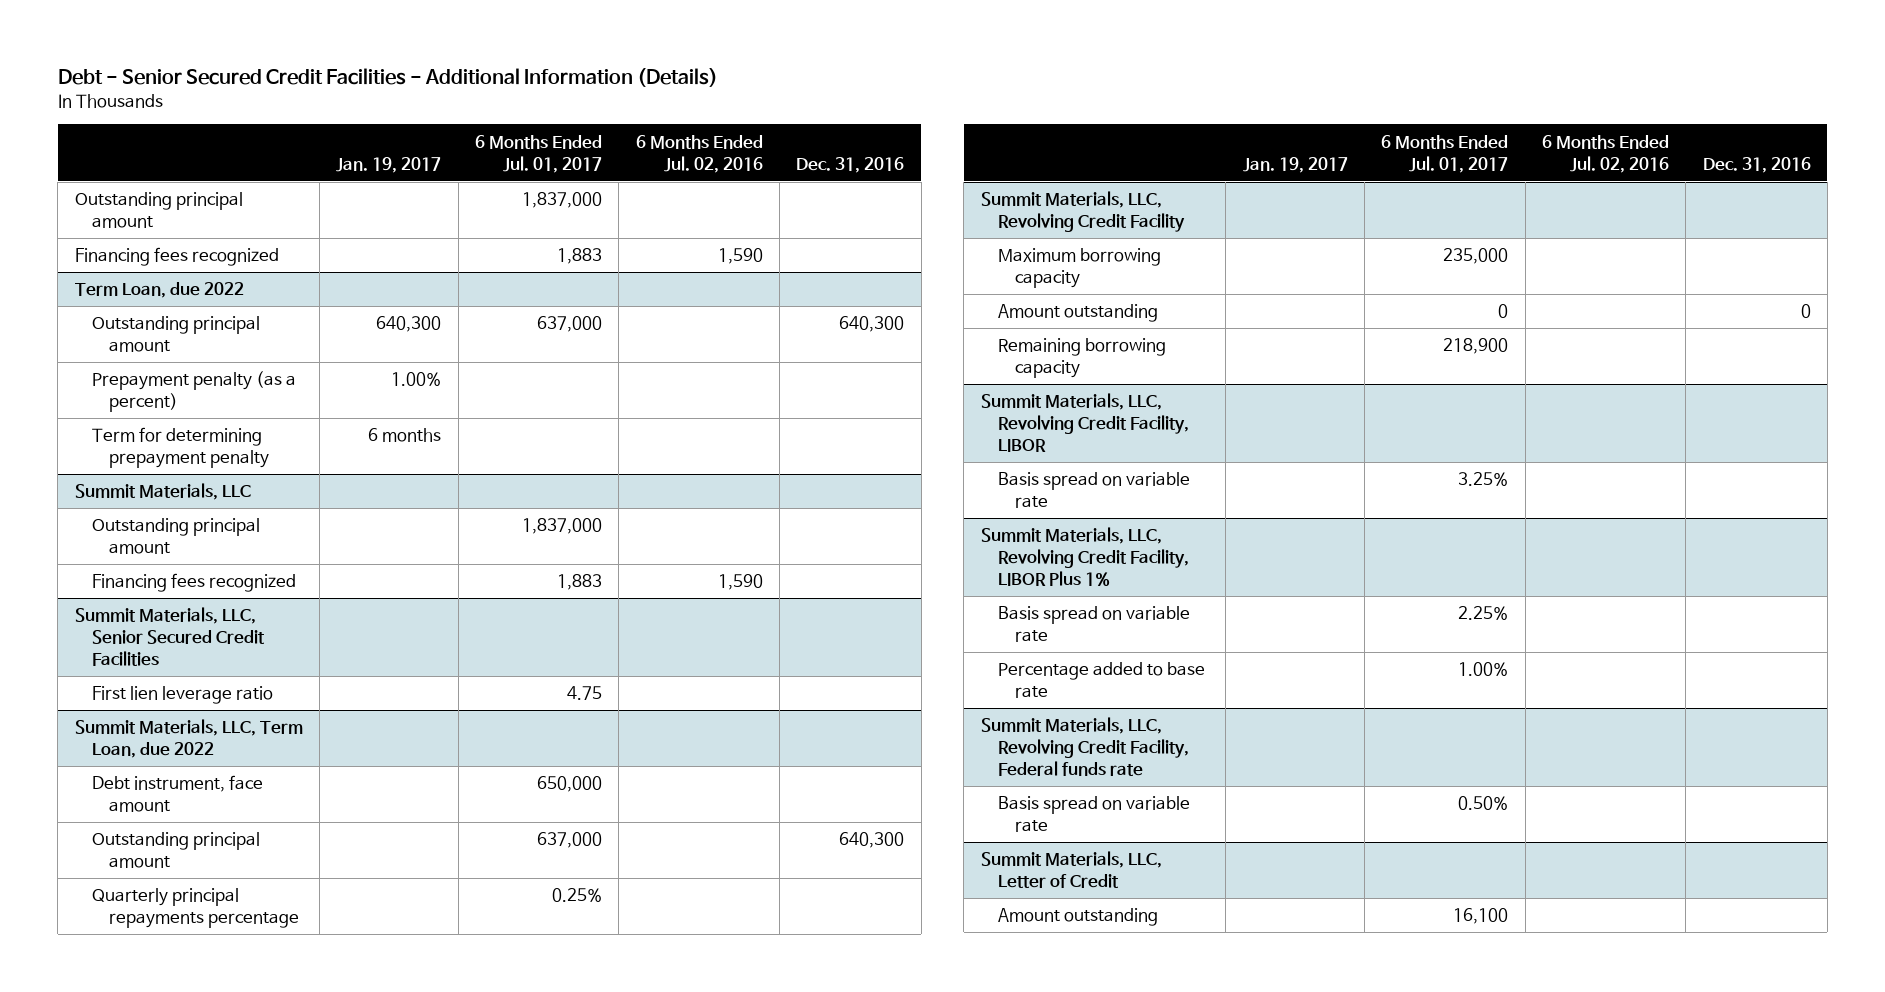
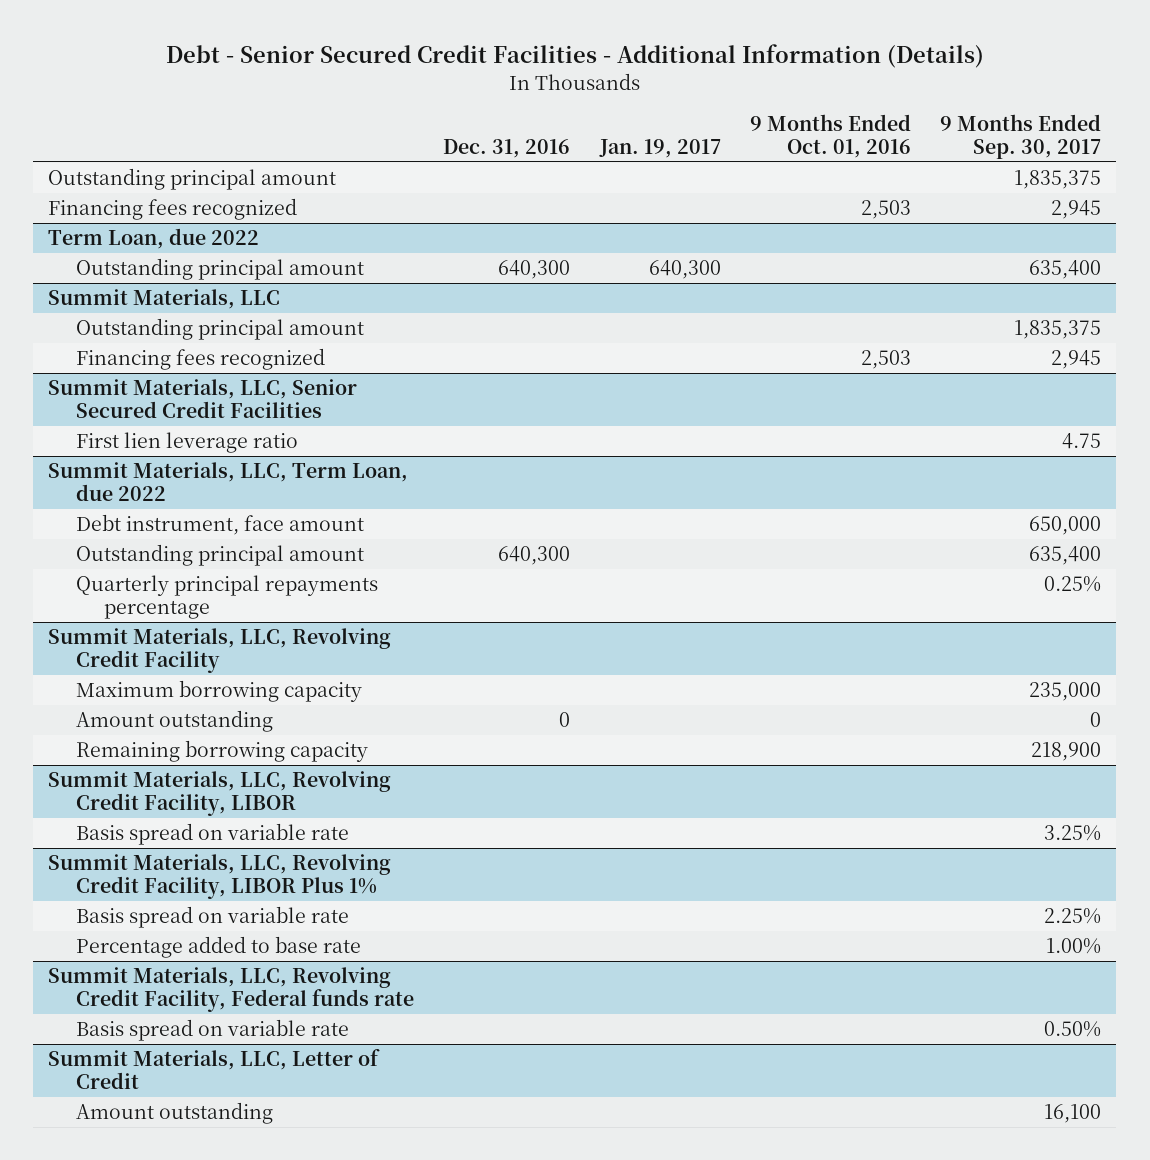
- | Jan. 19, 2017 | 6 Months Ended Jul. 01, 2017 | 6 Months Ended Jul. 02, 2016 | Dec. 31, 2016
+ | Dec. 31, 2016 | Jan. 19, 2017 | 9 Months Ended Oct. 01, 2016 | 9 Months Ended Sep. 30, 2017
@ Term Loan, due 2022
- Prepayment penalty (as a percent) | 1.00% | | |
- Term for determining prepayment penalty | 6 months | | |

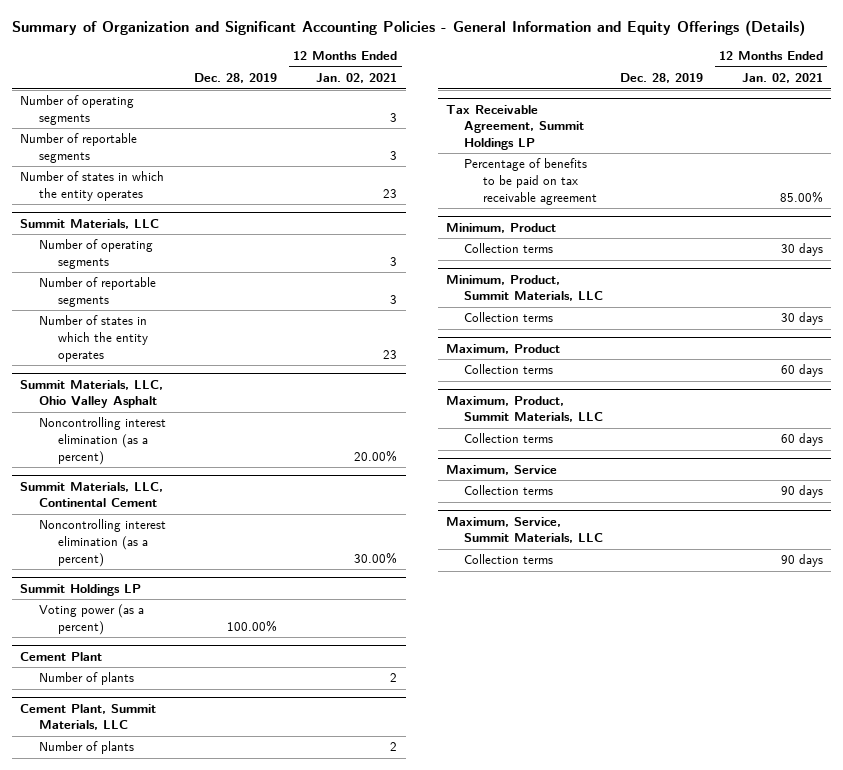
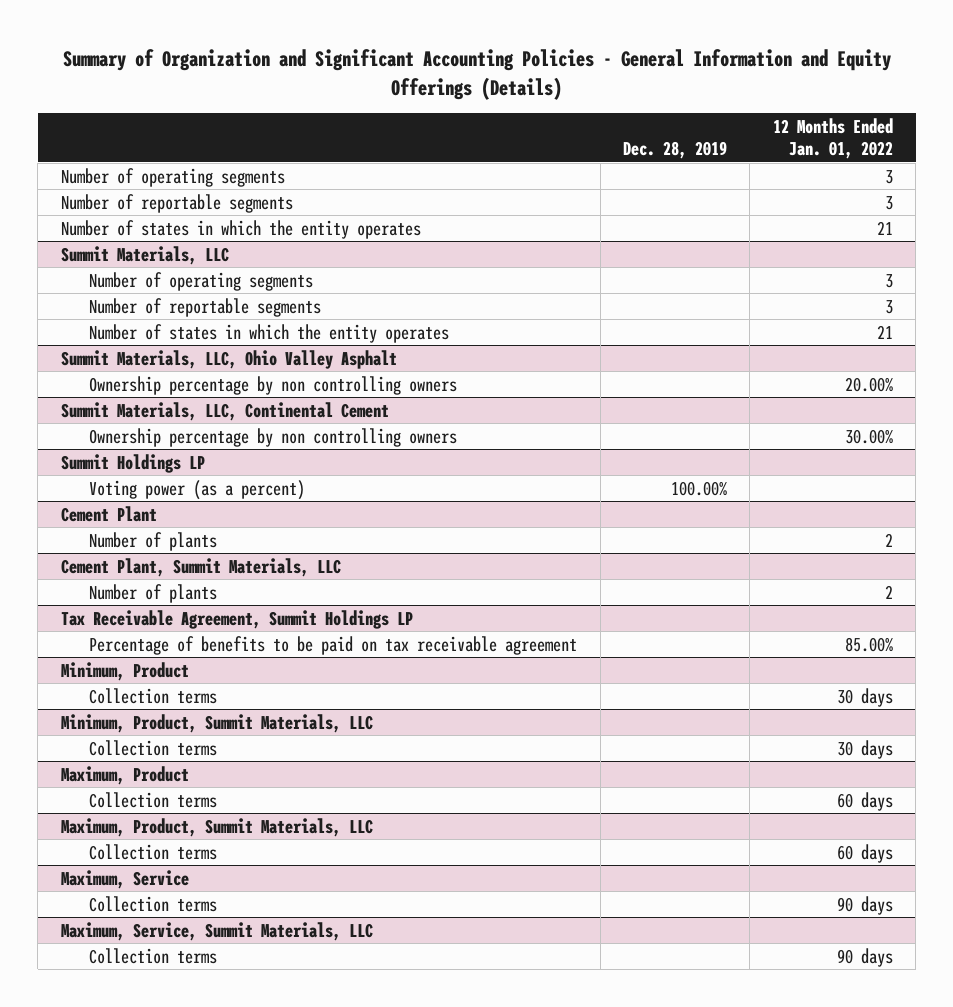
- | Dec. 28, 2019 | 12 Months Ended Jan. 02, 2021
+ | Dec. 28, 2019 | 12 Months Ended Jan. 01, 2022
@ Summit Materials, LLC, Ohio Valley Asphalt
- Noncontrolling interest elimination (as a percent) | | 20.00%
+ Ownership percentage by non controlling owners | | 20.00%
@ Summit Materials, LLC, Continental Cement
- Noncontrolling interest elimination (as a percent) | | 30.00%
+ Ownership percentage by non controlling owners | | 30.00%

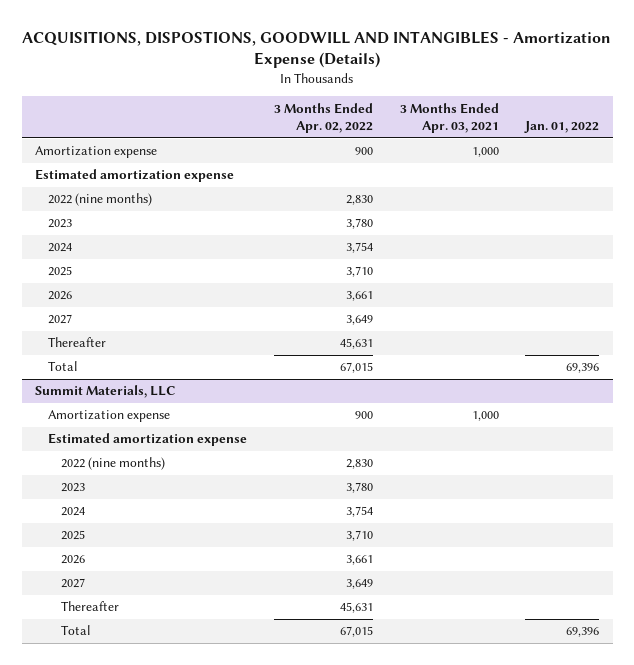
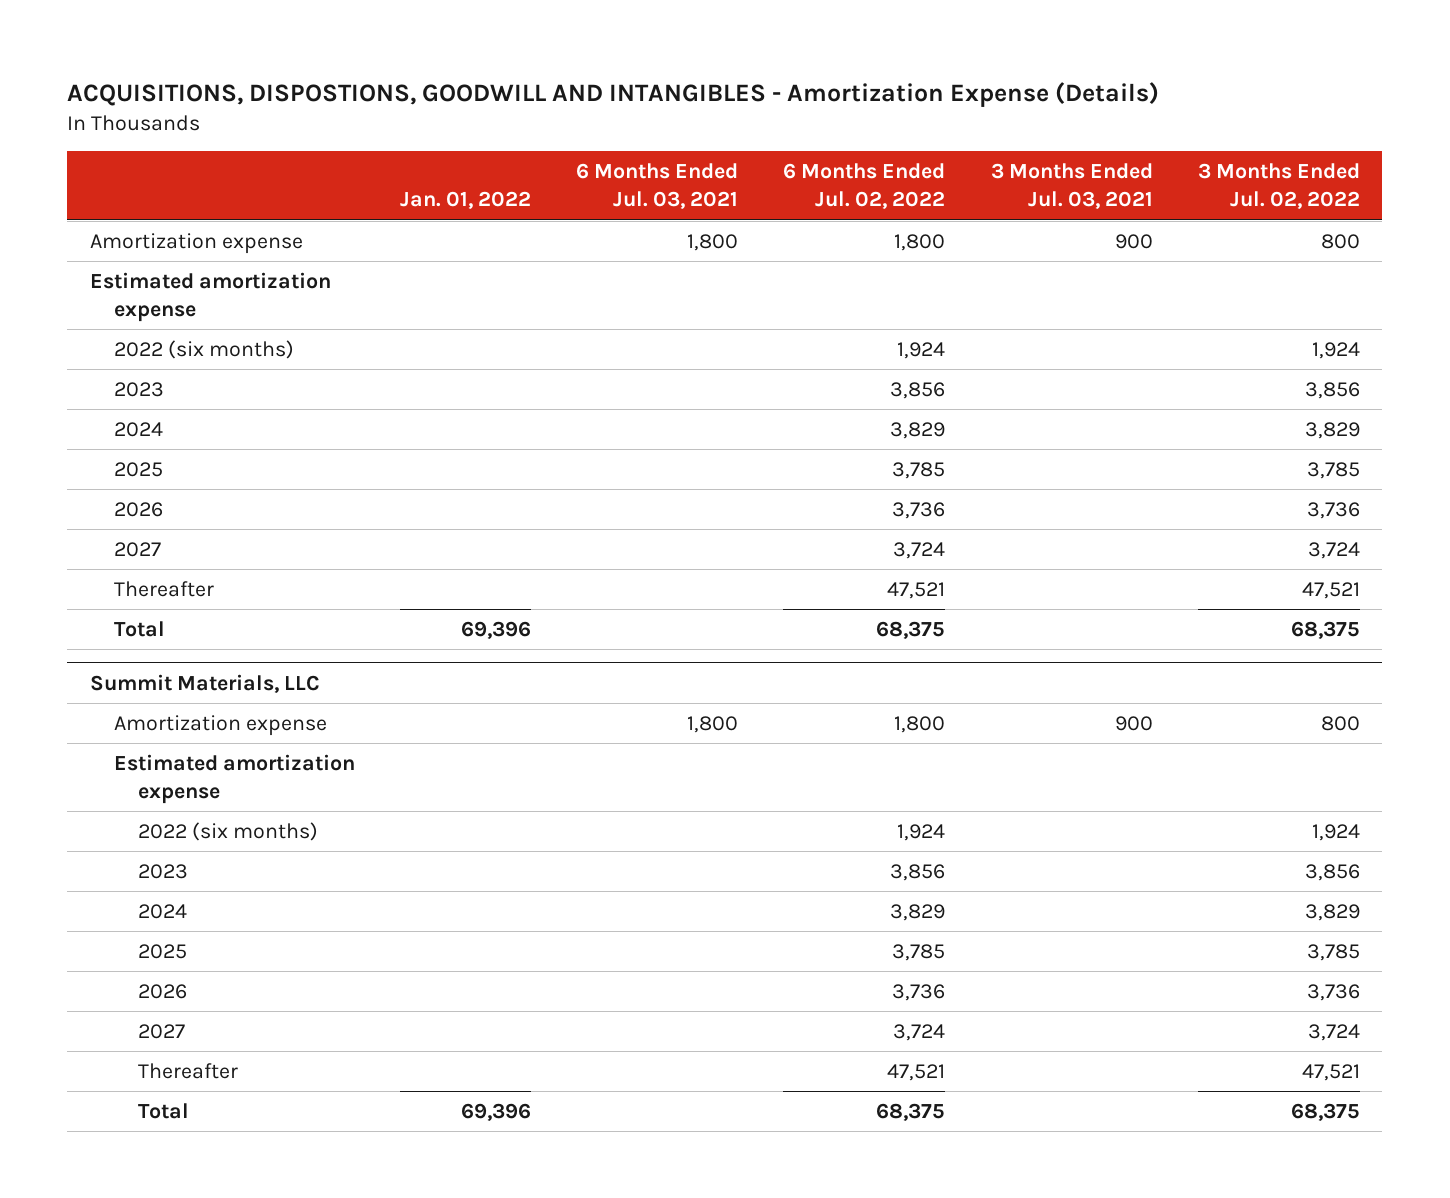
- | 3 Months Ended Apr. 02, 2022 | 3 Months Ended Apr. 03, 2021 | Jan. 01, 2022
+ | Jan. 01, 2022 | 6 Months Ended Jul. 03, 2021 | 6 Months Ended Jul. 02, 2022 | 3 Months Ended Jul. 03, 2021 | 3 Months Ended Jul. 02, 2022
- 2022 (nine months) | 2,830 | |
+ 2022 (six months) | | | 1,924 | | 1,924
@ Summit Materials, LLC
- 2022 (nine months) | 2,830 | |
+ 2022 (six months) | | | 1,924 | | 1,924

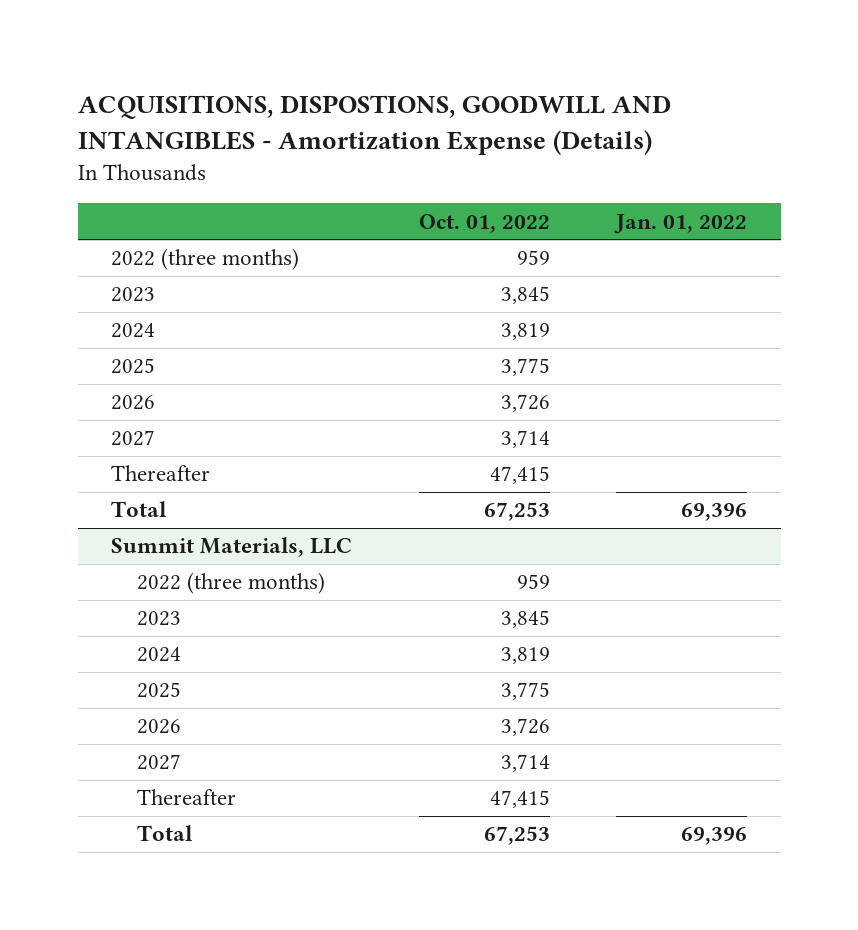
- | Jan. 01, 2022 | 6 Months Ended Jul. 03, 2021 | 6 Months Ended Jul. 02, 2022 | 3 Months Ended Jul. 03, 2021 | 3 Months Ended Jul. 02, 2022
+ | Oct. 01, 2022 | Jan. 01, 2022
- Amortization expense | | 1,800 | 1,800 | 900 | 800
- Estimated amortization expense
- 2022 (six months) | | | 1,924 | | 1,924
+ 2022 (three months) | 959 |
@ Summit Materials, LLC
- Amortization expense | | 1,800 | 1,800 | 900 | 800
- Estimated amortization expense
- 2022 (six months) | | | 1,924 | | 1,924
+ 2022 (three months) | 959 |

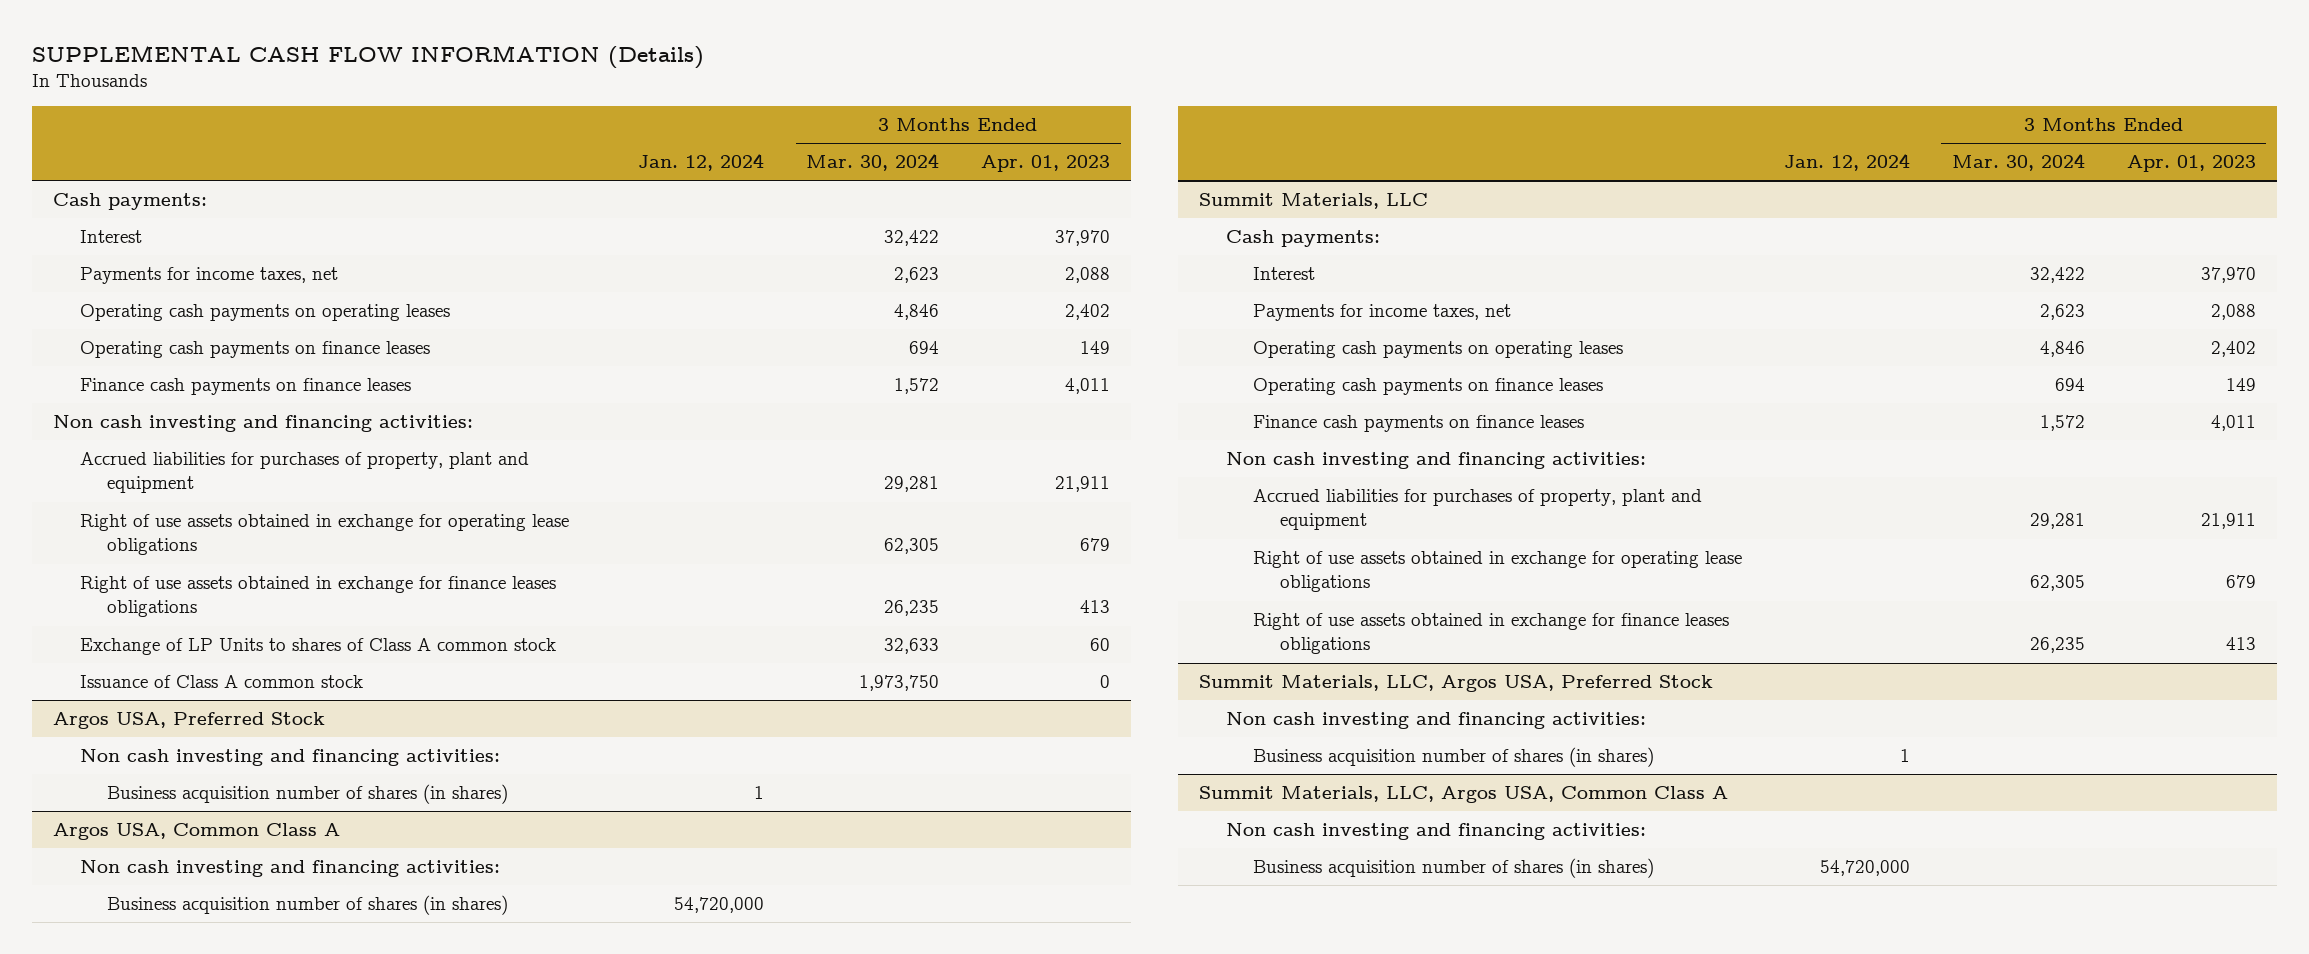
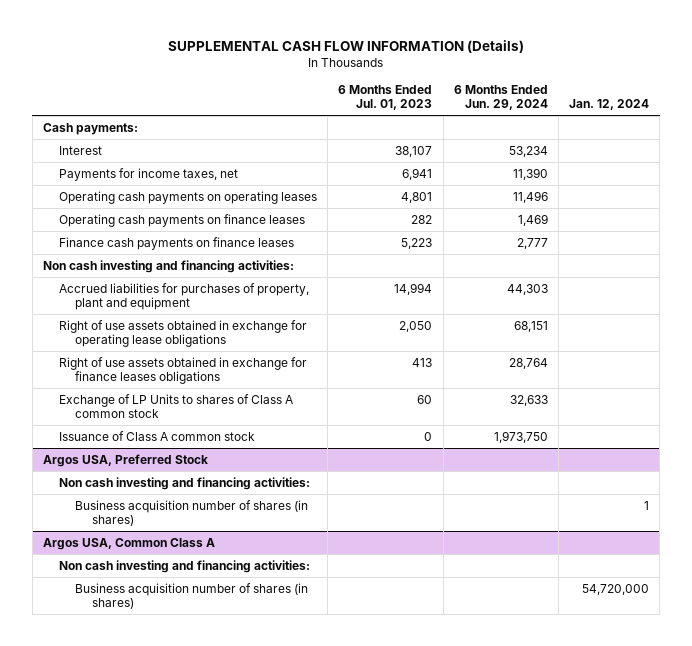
- | Jan. 12, 2024 | 3 Months Ended Mar. 30, 2024 | 3 Months Ended Apr. 01, 2023
+ | 6 Months Ended Jul. 01, 2023 | 6 Months Ended Jun. 29, 2024 | Jan. 12, 2024
- Summit Materials, LLC
- Cash payments:
- Interest | | 32,422 | 37,970
- Payments for income taxes, net | | 2,623 | 2,088
- Operating cash payments on operating leases | | 4,846 | 2,402
- Operating cash payments on finance leases | | 694 | 149
- Finance cash payments on finance leases | | 1,572 | 4,011
- Non cash investing and financing activities:
- Accrued liabilities for purchases of property, plant and equipment | | 29,281 | 21,911
- Right of use assets obtained in exchange for operating lease obligations | | 62,305 | 679
- Right of use assets obtained in exchange for finance leases obligations | | 26,235 | 413
- Summit Materials, LLC, Argos USA, Preferred Stock
- Non cash investing and financing activities:
- Business acquisition number of shares (in shares) | 1 | |
- Summit Materials, LLC, Argos USA, Common Class A
- Non cash investing and financing activities:
- Business acquisition number of shares (in shares) | 54,720,000 | |

